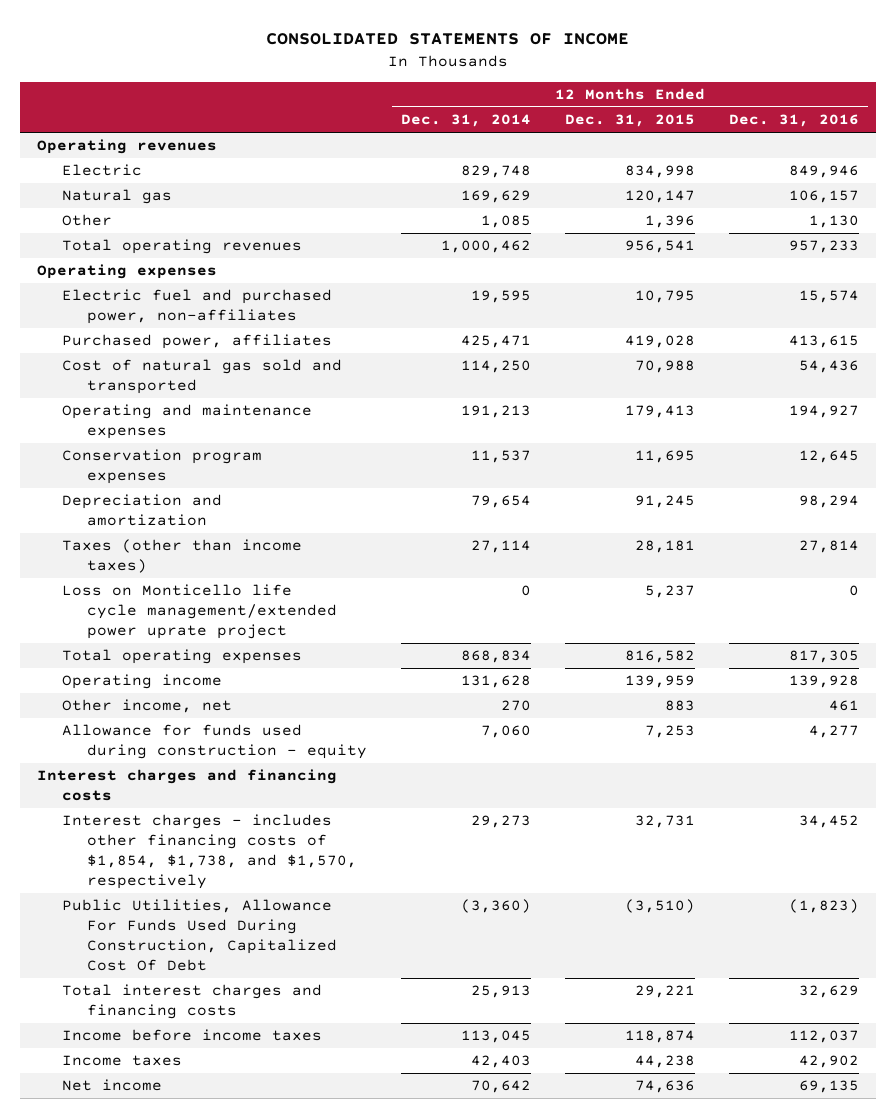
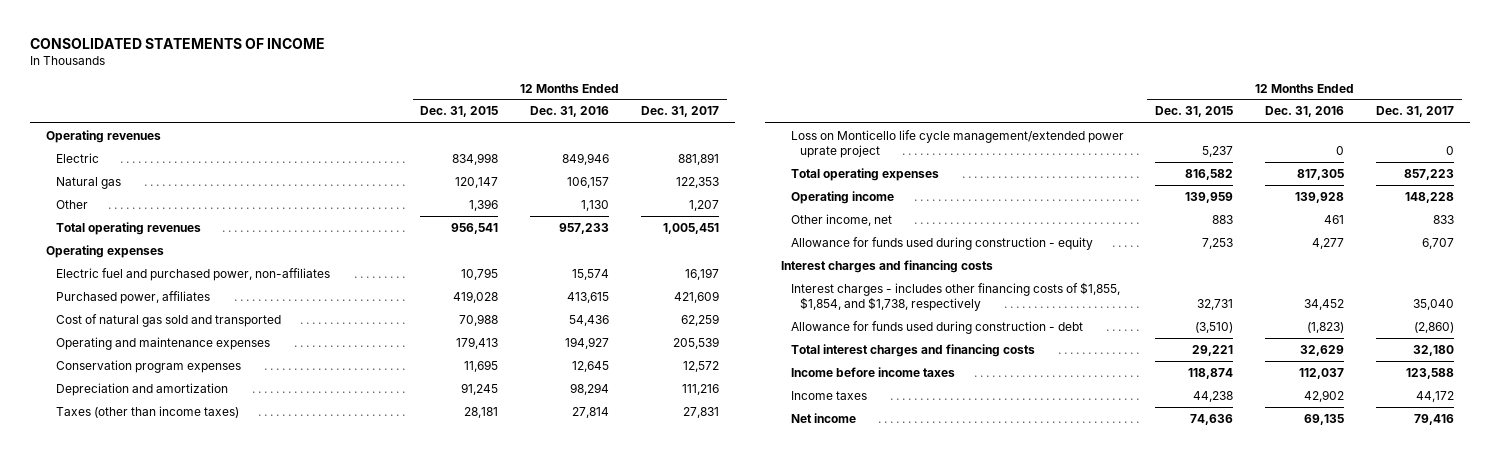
- | 12 Months Ended Dec. 31, 2014 | 12 Months Ended Dec. 31, 2015 | 12 Months Ended Dec. 31, 2016
+ | 12 Months Ended Dec. 31, 2015 | 12 Months Ended Dec. 31, 2016 | 12 Months Ended Dec. 31, 2017
- Interest charges - includes other financing costs of $1,854, $1,738, and $1,570, respectively | 29,273 | 32,731 | 34,452
- Public Utilities, Allowance For Funds Used During Construction, Capitalized Cost Of Debt | (3,360) | (3,510) | (1,823)
+ Interest charges - includes other financing costs of $1,855, $1,854, and $1,738, respectively | 32,731 | 34,452 | 35,040
+ Allowance for funds used during construction - debt | (3,510) | (1,823) | (2,860)

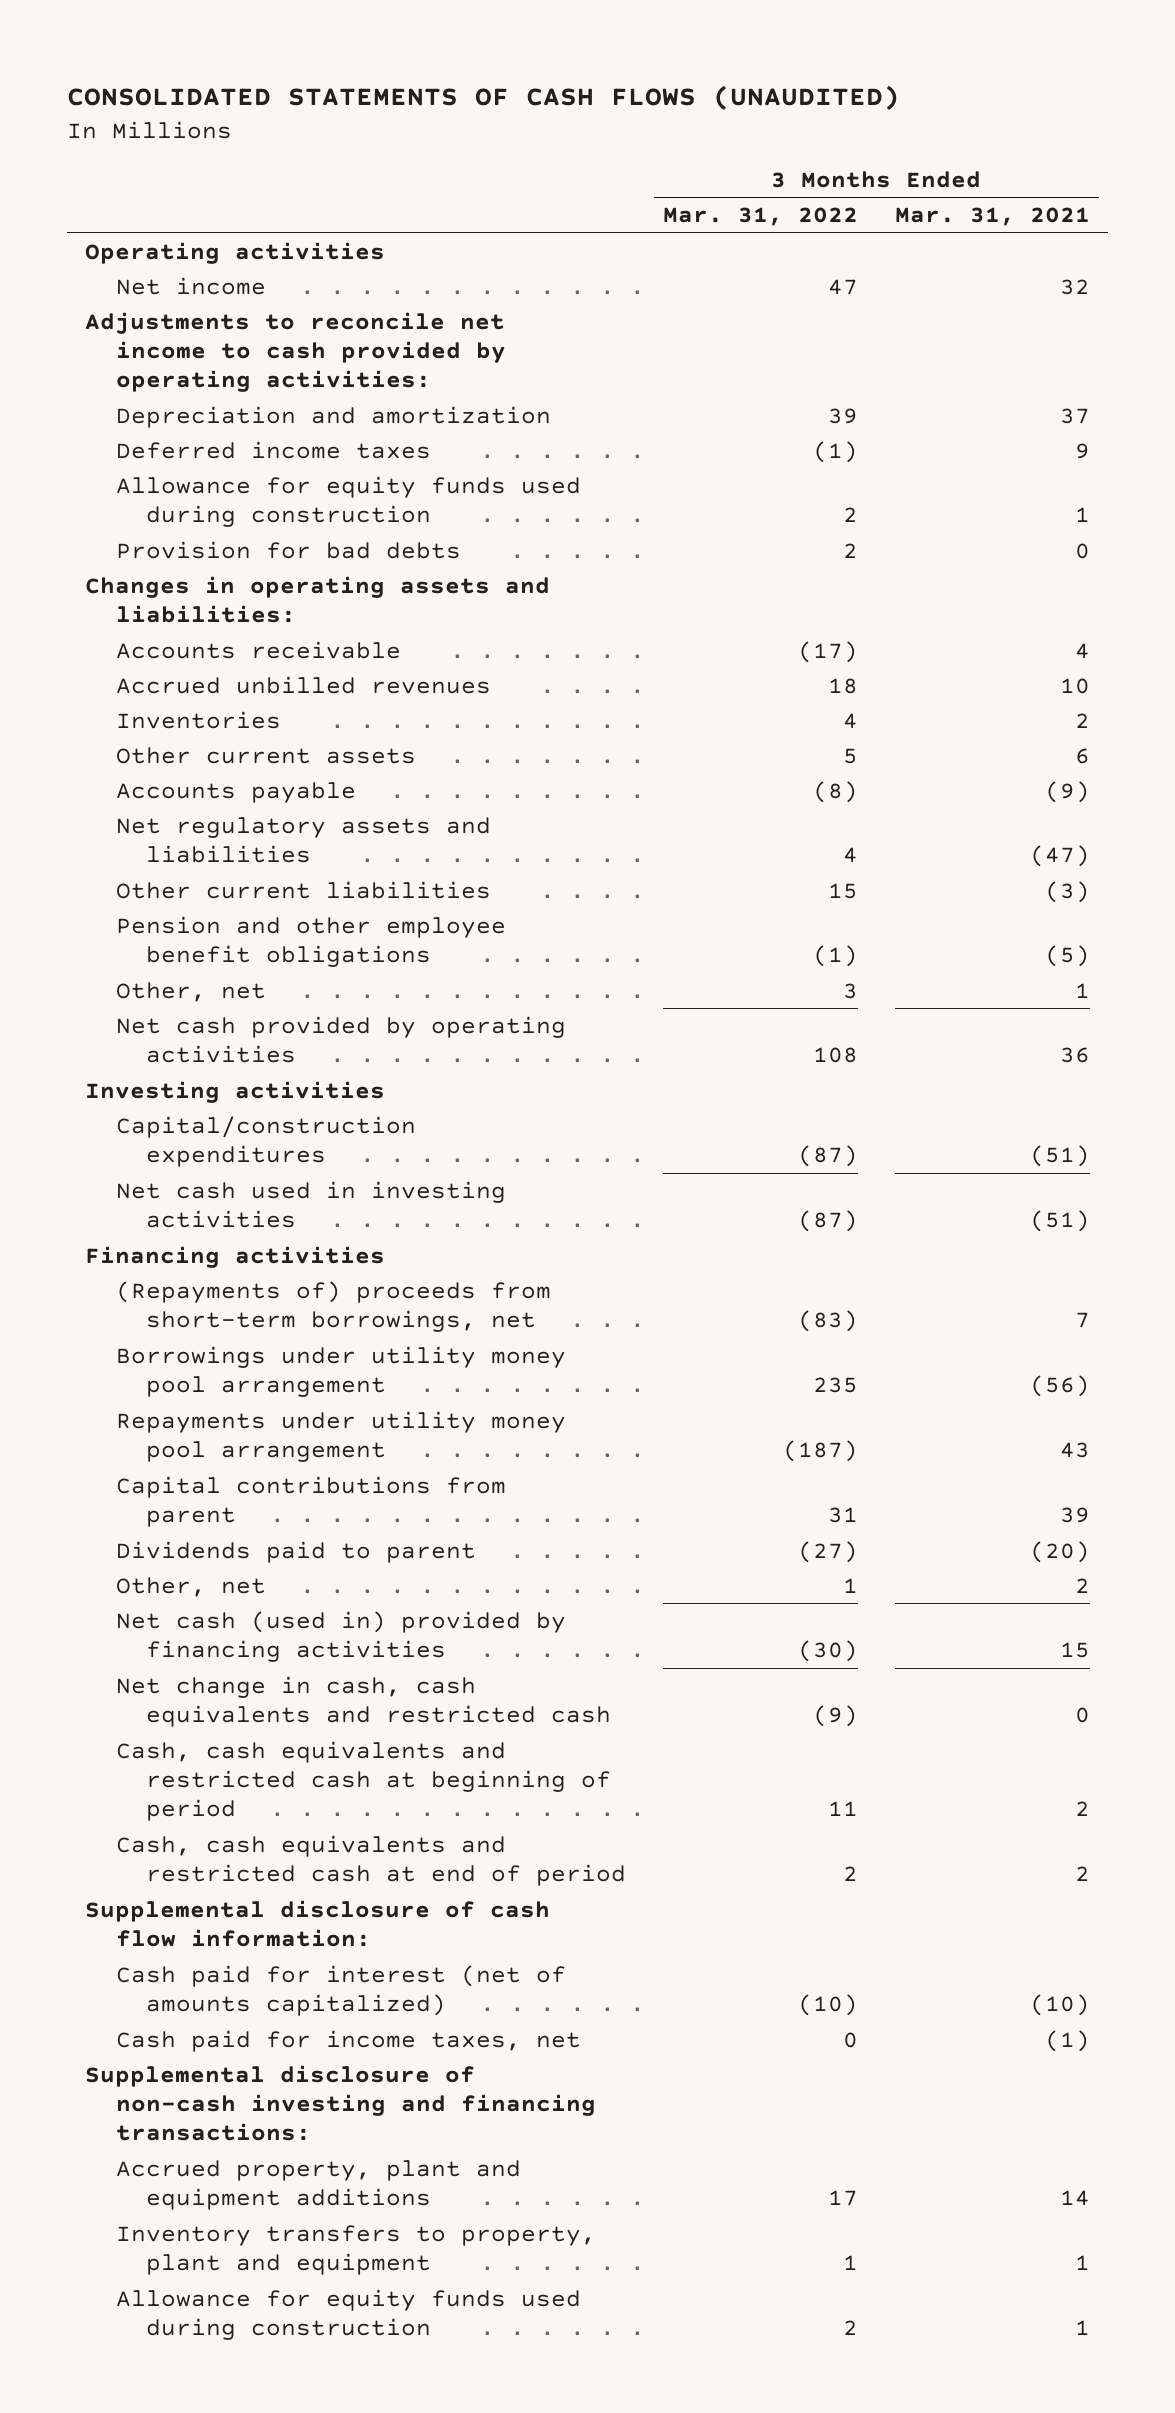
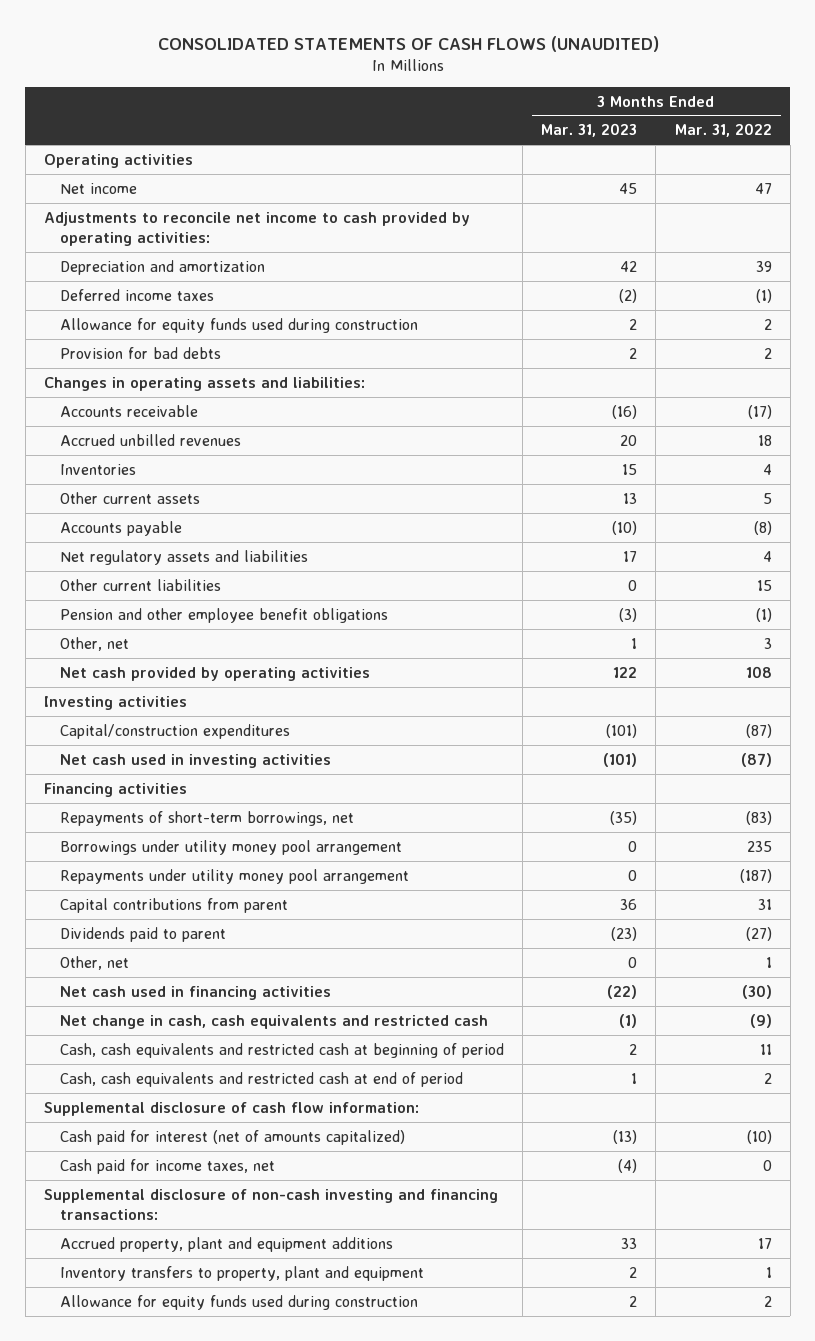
- | 3 Months Ended Mar. 31, 2022 | 3 Months Ended Mar. 31, 2021
+ | 3 Months Ended Mar. 31, 2023 | 3 Months Ended Mar. 31, 2022
- (Repayments of) proceeds from short-term borrowings, net | (83) | 7
+ Repayments of short-term borrowings, net | (35) | (83)
- Net cash (used in) provided by financing activities | (30) | 15
+ Net cash used in financing activities | (22) | (30)

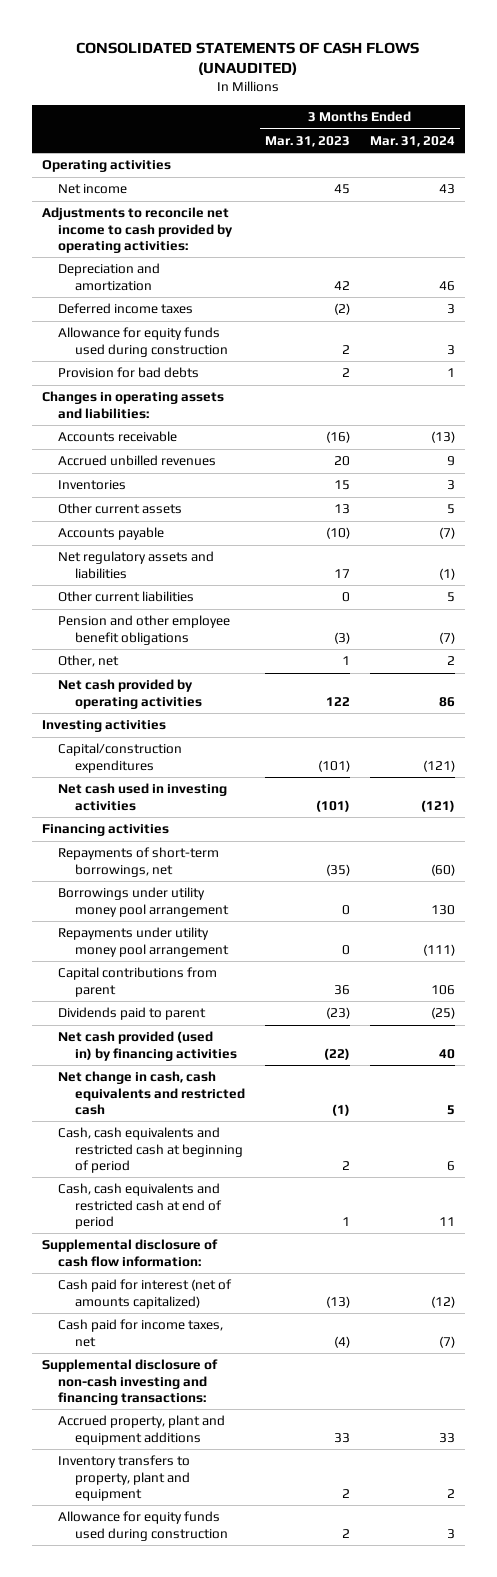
- | 3 Months Ended Mar. 31, 2023 | 3 Months Ended Mar. 31, 2022
+ | 3 Months Ended Mar. 31, 2023 | 3 Months Ended Mar. 31, 2024
- Other, net | 0 | 1
- Net cash used in financing activities | (22) | (30)
+ Net cash provided (used in) by financing activities | (22) | 40

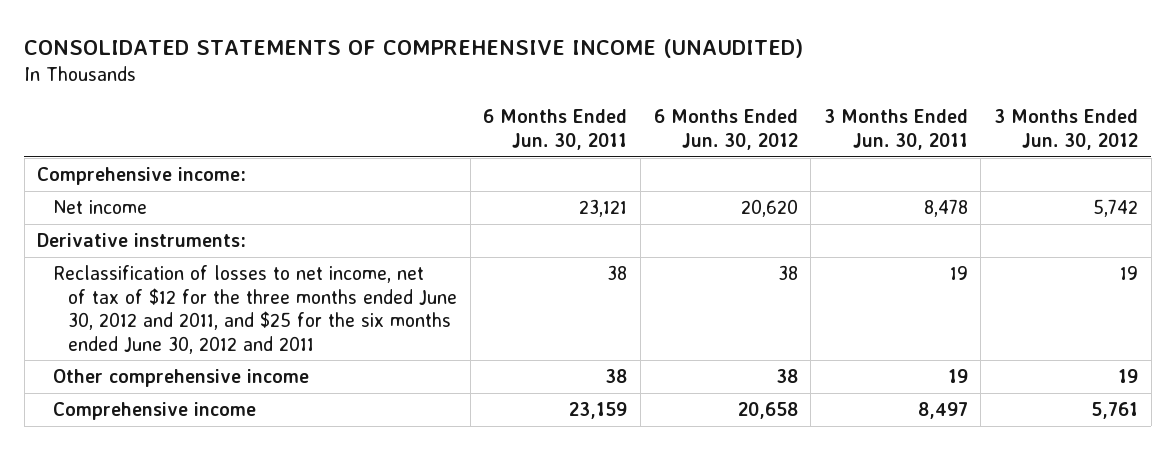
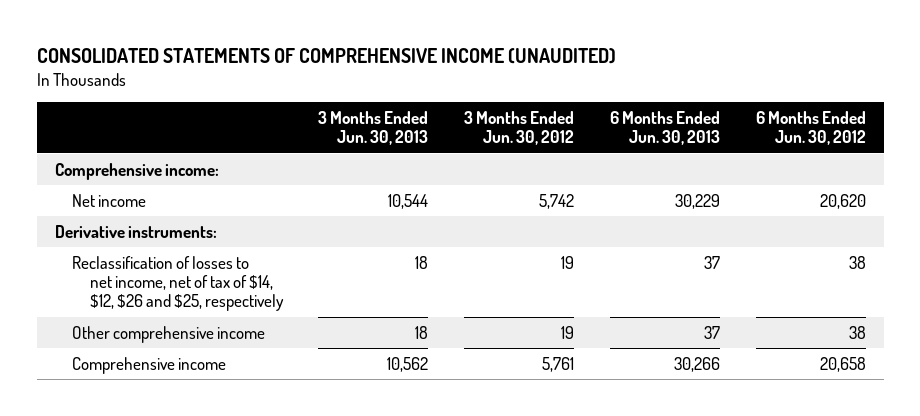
- | 6 Months Ended Jun. 30, 2011 | 6 Months Ended Jun. 30, 2012 | 3 Months Ended Jun. 30, 2011 | 3 Months Ended Jun. 30, 2012
+ | 3 Months Ended Jun. 30, 2013 | 3 Months Ended Jun. 30, 2012 | 6 Months Ended Jun. 30, 2013 | 6 Months Ended Jun. 30, 2012
- Reclassification of losses to net income, net of tax of $12 for the three months ended June 30, 2012 and 2011, and $25 for the six months ended June 30, 2012 and 2011 | 38 | 38 | 19 | 19
+ Reclassification of losses to net income, net of tax of $14, $12, $26 and $25, respectively | 18 | 19 | 37 | 38

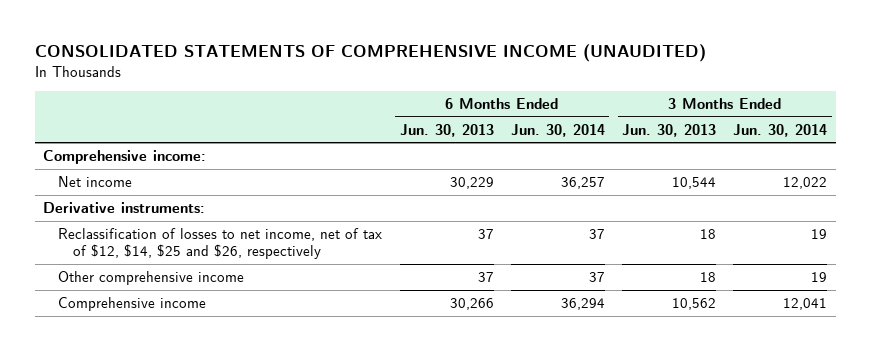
- | 3 Months Ended Jun. 30, 2013 | 3 Months Ended Jun. 30, 2012 | 6 Months Ended Jun. 30, 2013 | 6 Months Ended Jun. 30, 2012
+ | 6 Months Ended Jun. 30, 2013 | 6 Months Ended Jun. 30, 2014 | 3 Months Ended Jun. 30, 2013 | 3 Months Ended Jun. 30, 2014
- Reclassification of losses to net income, net of tax of $14, $12, $26 and $25, respectively | 18 | 19 | 37 | 38
+ Reclassification of losses to net income, net of tax of $12, $14, $25 and $26, respectively | 37 | 37 | 18 | 19

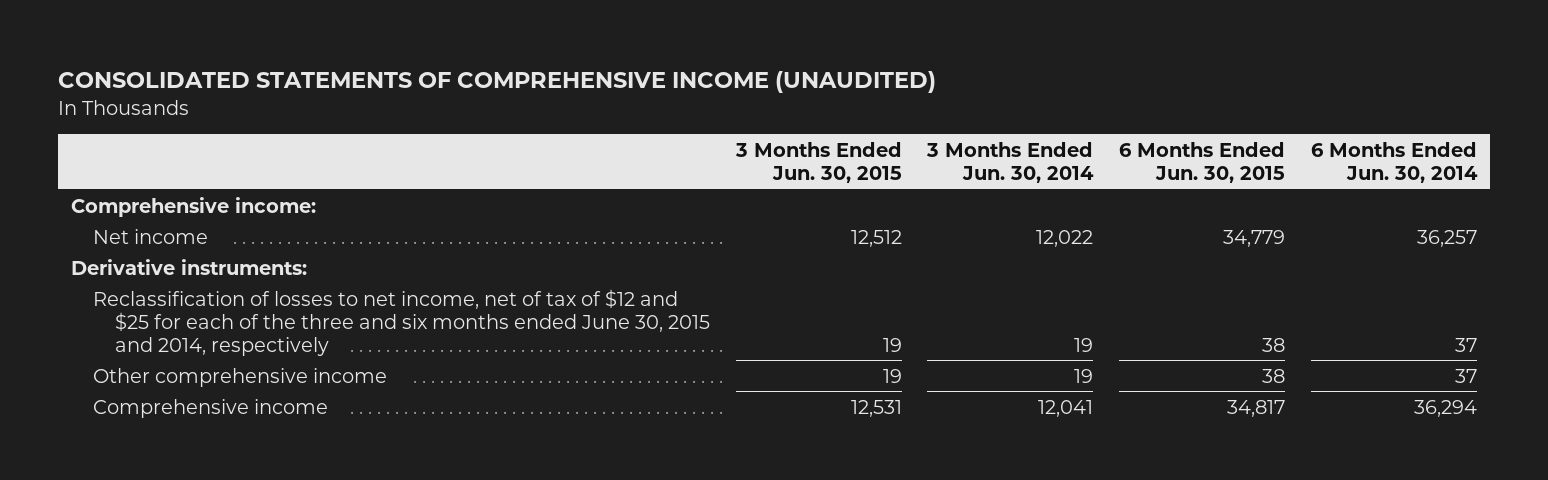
- | 6 Months Ended Jun. 30, 2013 | 6 Months Ended Jun. 30, 2014 | 3 Months Ended Jun. 30, 2013 | 3 Months Ended Jun. 30, 2014
+ | 3 Months Ended Jun. 30, 2015 | 3 Months Ended Jun. 30, 2014 | 6 Months Ended Jun. 30, 2015 | 6 Months Ended Jun. 30, 2014
- Reclassification of losses to net income, net of tax of $12, $14, $25 and $26, respectively | 37 | 37 | 18 | 19
+ Reclassification of losses to net income, net of tax of $12 and $25 for each of the three and six months ended June 30, 2015 and 2014, respectively | 19 | 19 | 38 | 37

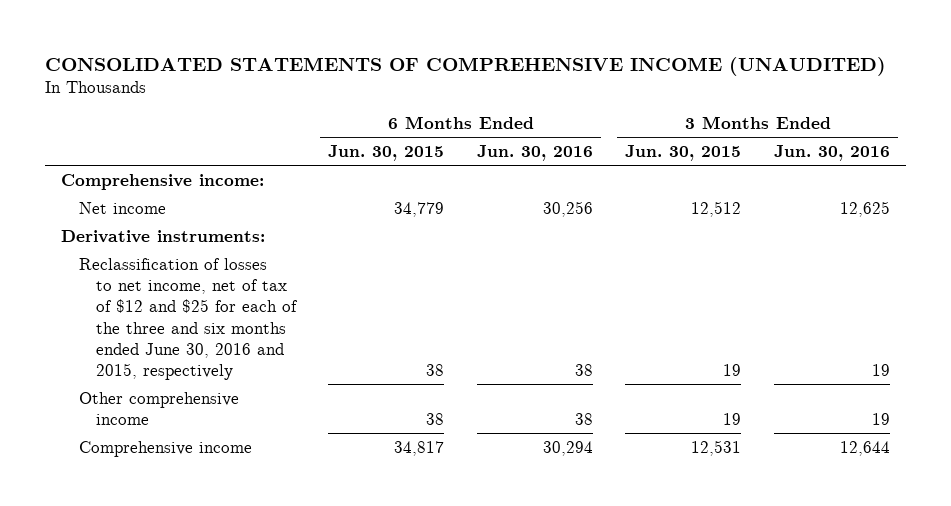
- | 3 Months Ended Jun. 30, 2015 | 3 Months Ended Jun. 30, 2014 | 6 Months Ended Jun. 30, 2015 | 6 Months Ended Jun. 30, 2014
+ | 6 Months Ended Jun. 30, 2015 | 6 Months Ended Jun. 30, 2016 | 3 Months Ended Jun. 30, 2015 | 3 Months Ended Jun. 30, 2016
- Reclassification of losses to net income, net of tax of $12 and $25 for each of the three and six months ended June 30, 2015 and 2014, respectively | 19 | 19 | 38 | 37
+ Reclassification of losses to net income, net of tax of $12 and $25 for each of the three and six months ended June 30, 2016 and 2015, respectively | 38 | 38 | 19 | 19

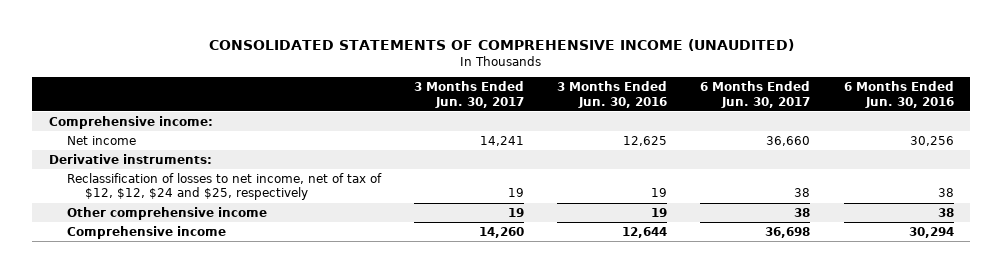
- | 6 Months Ended Jun. 30, 2015 | 6 Months Ended Jun. 30, 2016 | 3 Months Ended Jun. 30, 2015 | 3 Months Ended Jun. 30, 2016
+ | 3 Months Ended Jun. 30, 2017 | 3 Months Ended Jun. 30, 2016 | 6 Months Ended Jun. 30, 2017 | 6 Months Ended Jun. 30, 2016
- Reclassification of losses to net income, net of tax of $12 and $25 for each of the three and six months ended June 30, 2016 and 2015, respectively | 38 | 38 | 19 | 19
+ Reclassification of losses to net income, net of tax of $12, $12, $24 and $25, respectively | 19 | 19 | 38 | 38

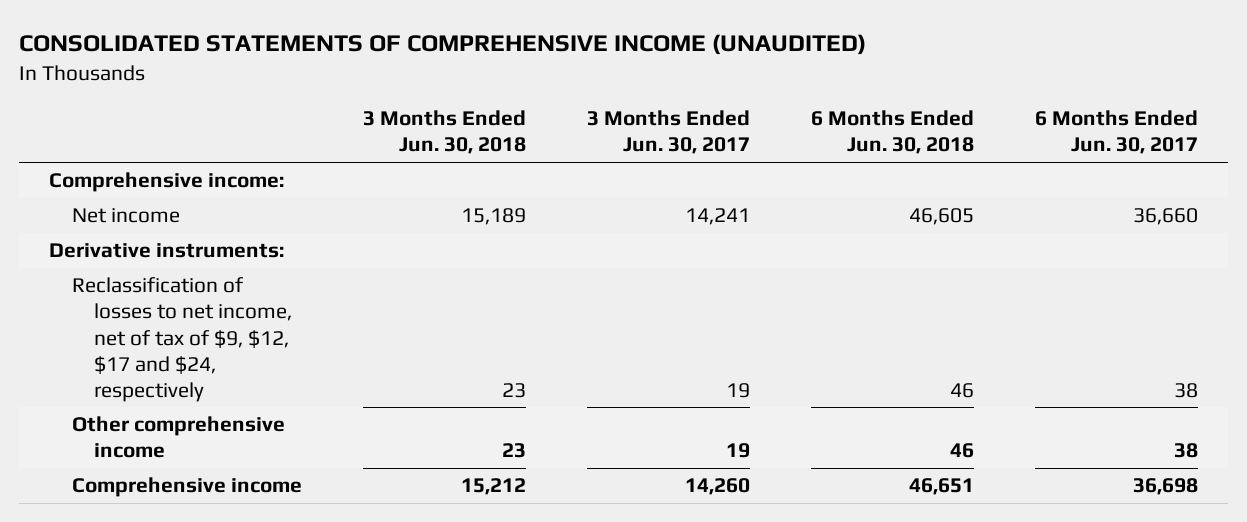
- | 3 Months Ended Jun. 30, 2017 | 3 Months Ended Jun. 30, 2016 | 6 Months Ended Jun. 30, 2017 | 6 Months Ended Jun. 30, 2016
+ | 3 Months Ended Jun. 30, 2018 | 3 Months Ended Jun. 30, 2017 | 6 Months Ended Jun. 30, 2018 | 6 Months Ended Jun. 30, 2017
- Reclassification of losses to net income, net of tax of $12, $12, $24 and $25, respectively | 19 | 19 | 38 | 38
+ Reclassification of losses to net income, net of tax of $9, $12, $17 and $24, respectively | 23 | 19 | 46 | 38

